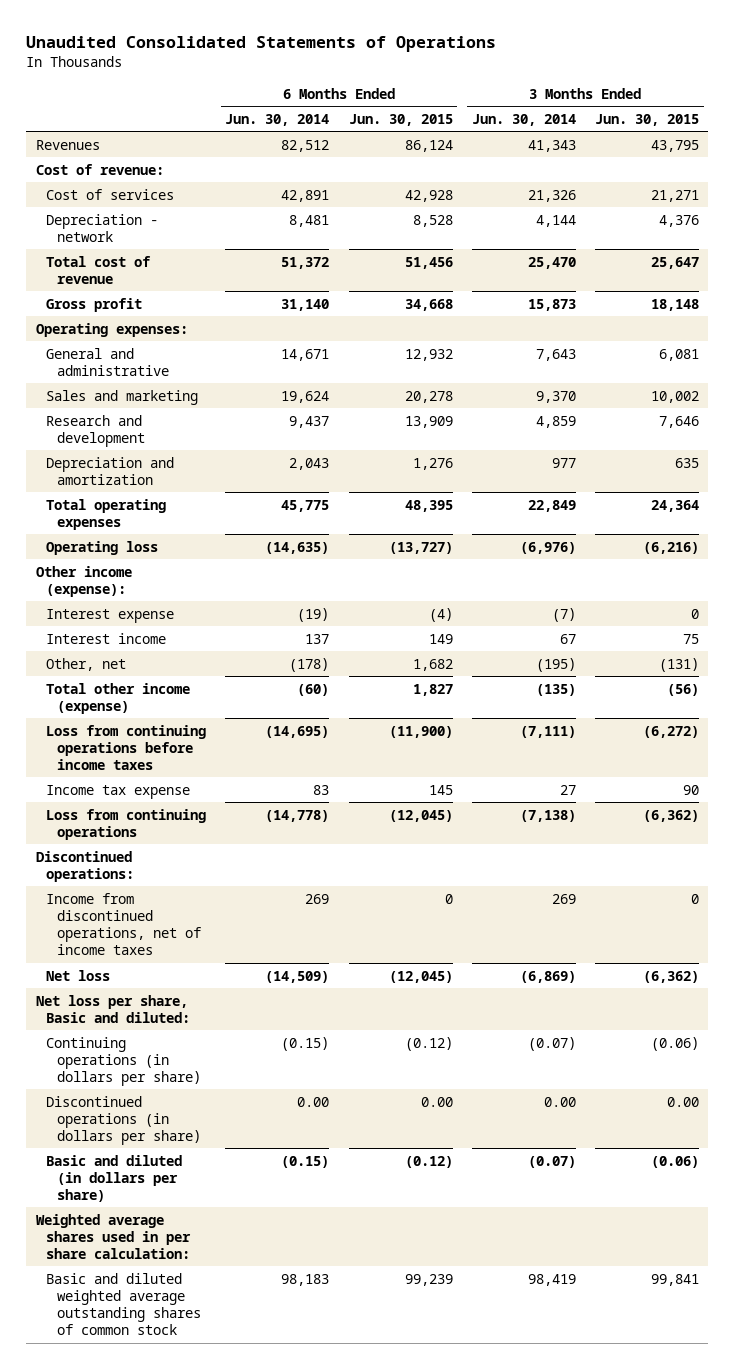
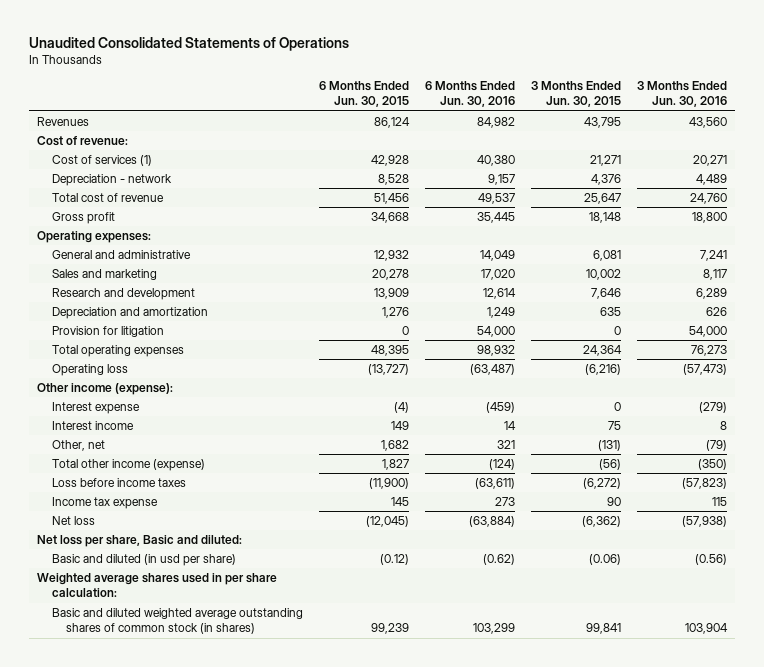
- | 6 Months Ended Jun. 30, 2014 | 6 Months Ended Jun. 30, 2015 | 3 Months Ended Jun. 30, 2014 | 3 Months Ended Jun. 30, 2015
+ | 6 Months Ended Jun. 30, 2015 | 6 Months Ended Jun. 30, 2016 | 3 Months Ended Jun. 30, 2015 | 3 Months Ended Jun. 30, 2016
- Cost of services | 42,891 | 42,928 | 21,326 | 21,271
+ Cost of services (1) | 42,928 | 40,380 | 21,271 | 20,271
+ Provision for litigation | 0 | 54,000 | 0 | 54,000
- Loss from continuing operations before income taxes | (14,695) | (11,900) | (7,111) | (6,272)
+ Loss before income taxes | (11,900) | (63,611) | (6,272) | (57,823)
- Loss from continuing operations | (14,778) | (12,045) | (7,138) | (6,362)
- Discontinued operations:
- Income from discontinued operations, net of income taxes | 269 | 0 | 269 | 0
- Continuing operations (in dollars per share) | (0.15) | (0.12) | (0.07) | (0.06)
- Discontinued operations (in dollars per share) | 0.00 | 0.00 | 0.00 | 0.00
- Basic and diluted (in dollars per share) | (0.15) | (0.12) | (0.07) | (0.06)
+ Basic and diluted (in usd per share) | (0.12) | (0.62) | (0.06) | (0.56)
- Basic and diluted weighted average outstanding shares of common stock | 98,183 | 99,239 | 98,419 | 99,841
+ Basic and diluted weighted average outstanding shares of common stock (in shares) | 99,239 | 103,299 | 99,841 | 103,904

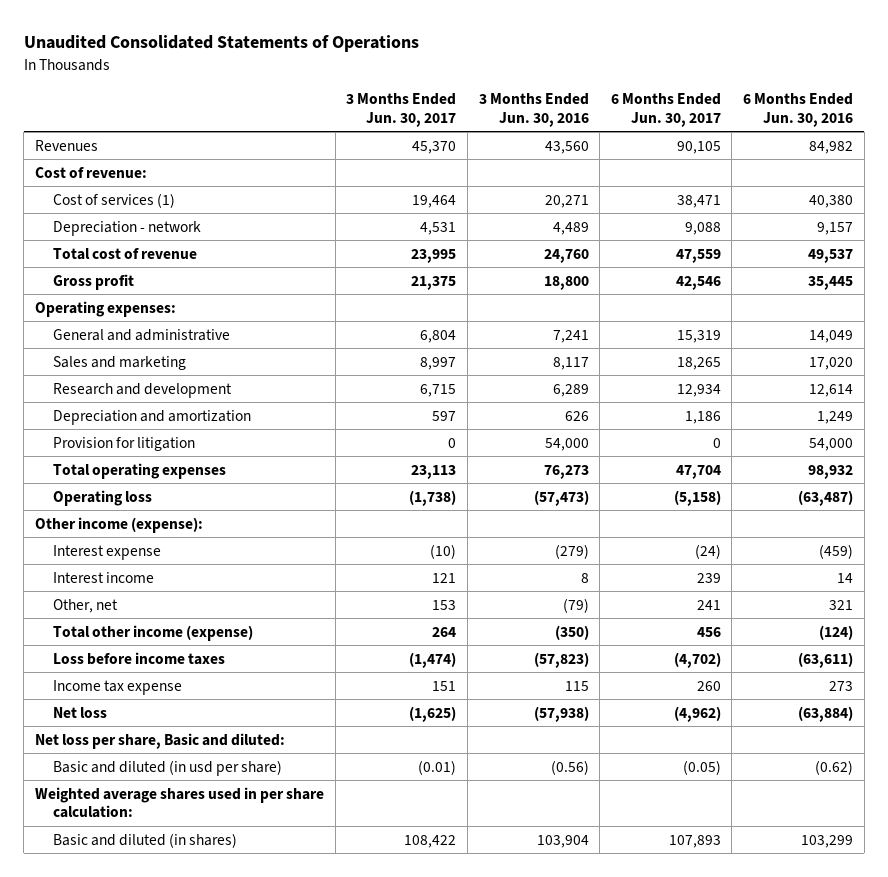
- | 6 Months Ended Jun. 30, 2015 | 6 Months Ended Jun. 30, 2016 | 3 Months Ended Jun. 30, 2015 | 3 Months Ended Jun. 30, 2016
+ | 3 Months Ended Jun. 30, 2017 | 3 Months Ended Jun. 30, 2016 | 6 Months Ended Jun. 30, 2017 | 6 Months Ended Jun. 30, 2016
- Basic and diluted weighted average outstanding shares of common stock (in shares) | 99,239 | 103,299 | 99,841 | 103,904
+ Basic and diluted (in shares) | 108,422 | 103,904 | 107,893 | 103,299

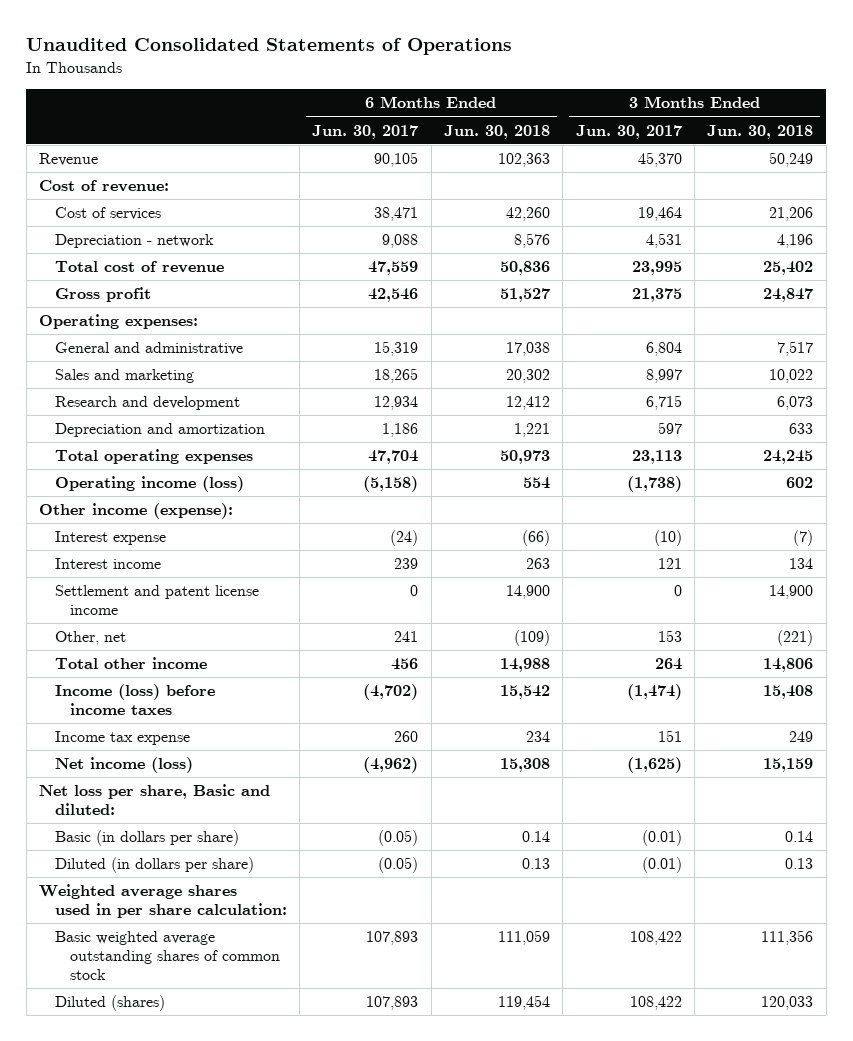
- | 3 Months Ended Jun. 30, 2017 | 3 Months Ended Jun. 30, 2016 | 6 Months Ended Jun. 30, 2017 | 6 Months Ended Jun. 30, 2016
+ | 6 Months Ended Jun. 30, 2017 | 6 Months Ended Jun. 30, 2018 | 3 Months Ended Jun. 30, 2017 | 3 Months Ended Jun. 30, 2018
- Revenues | 45,370 | 43,560 | 90,105 | 84,982
+ Revenue | 90,105 | 102,363 | 45,370 | 50,249
- Cost of services (1) | 19,464 | 20,271 | 38,471 | 40,380
+ Cost of services | 38,471 | 42,260 | 19,464 | 21,206
- Provision for litigation | 0 | 54,000 | 0 | 54,000
- Operating loss | (1,738) | (57,473) | (5,158) | (63,487)
+ Operating income (loss) | (5,158) | 554 | (1,738) | 602
+ Settlement and patent license income | 0 | 14,900 | 0 | 14,900
- Total other income (expense) | 264 | (350) | 456 | (124)
- Loss before income taxes | (1,474) | (57,823) | (4,702) | (63,611)
+ Total other income | 456 | 14,988 | 264 | 14,806
+ Income (loss) before income taxes | (4,702) | 15,542 | (1,474) | 15,408
- Net loss | (1,625) | (57,938) | (4,962) | (63,884)
+ Net income (loss) | (4,962) | 15,308 | (1,625) | 15,159
- Basic and diluted (in usd per share) | (0.01) | (0.56) | (0.05) | (0.62)
+ Basic (in dollars per share) | (0.05) | 0.14 | (0.01) | 0.14
+ Diluted (in dollars per share) | (0.05) | 0.13 | (0.01) | 0.13
- Basic and diluted (in shares) | 108,422 | 103,904 | 107,893 | 103,299
+ Basic weighted average outstanding shares of common stock | 107,893 | 111,059 | 108,422 | 111,356
+ Diluted (shares) | 107,893 | 119,454 | 108,422 | 120,033

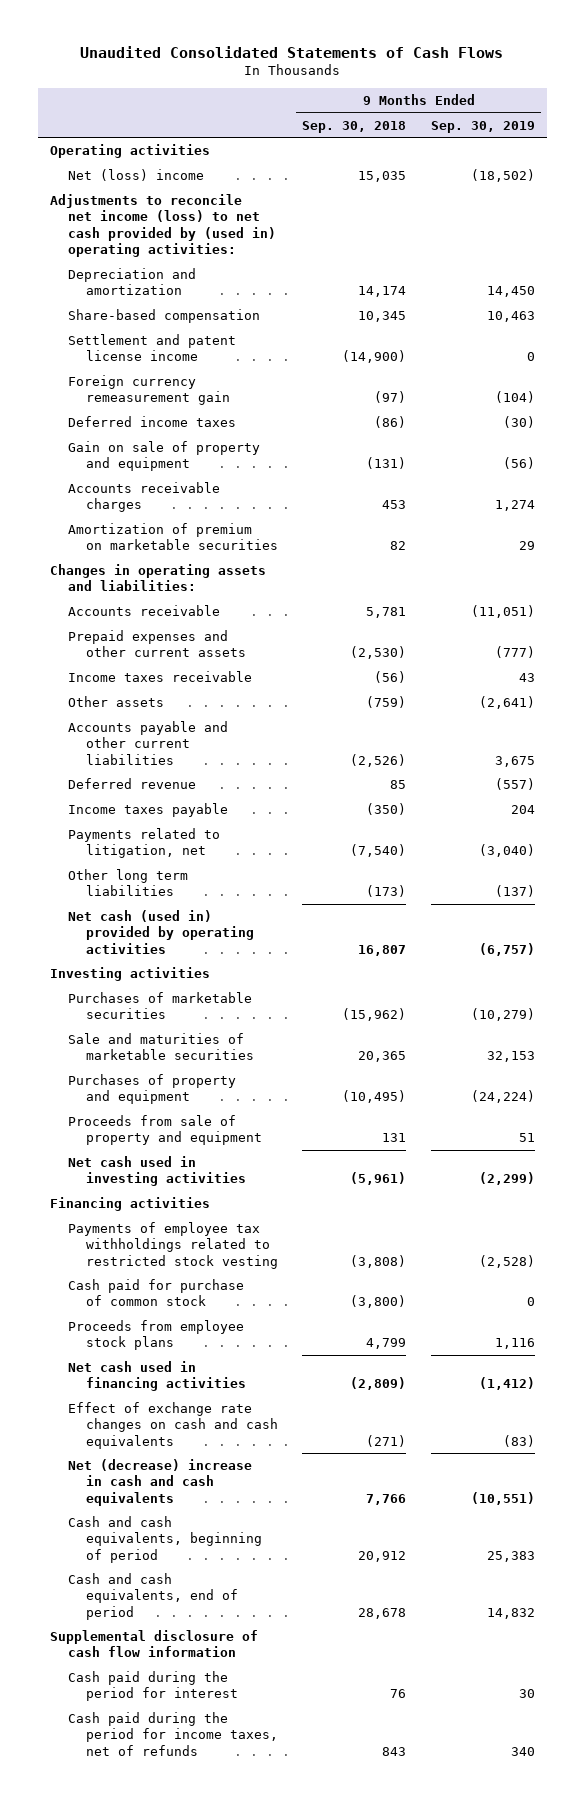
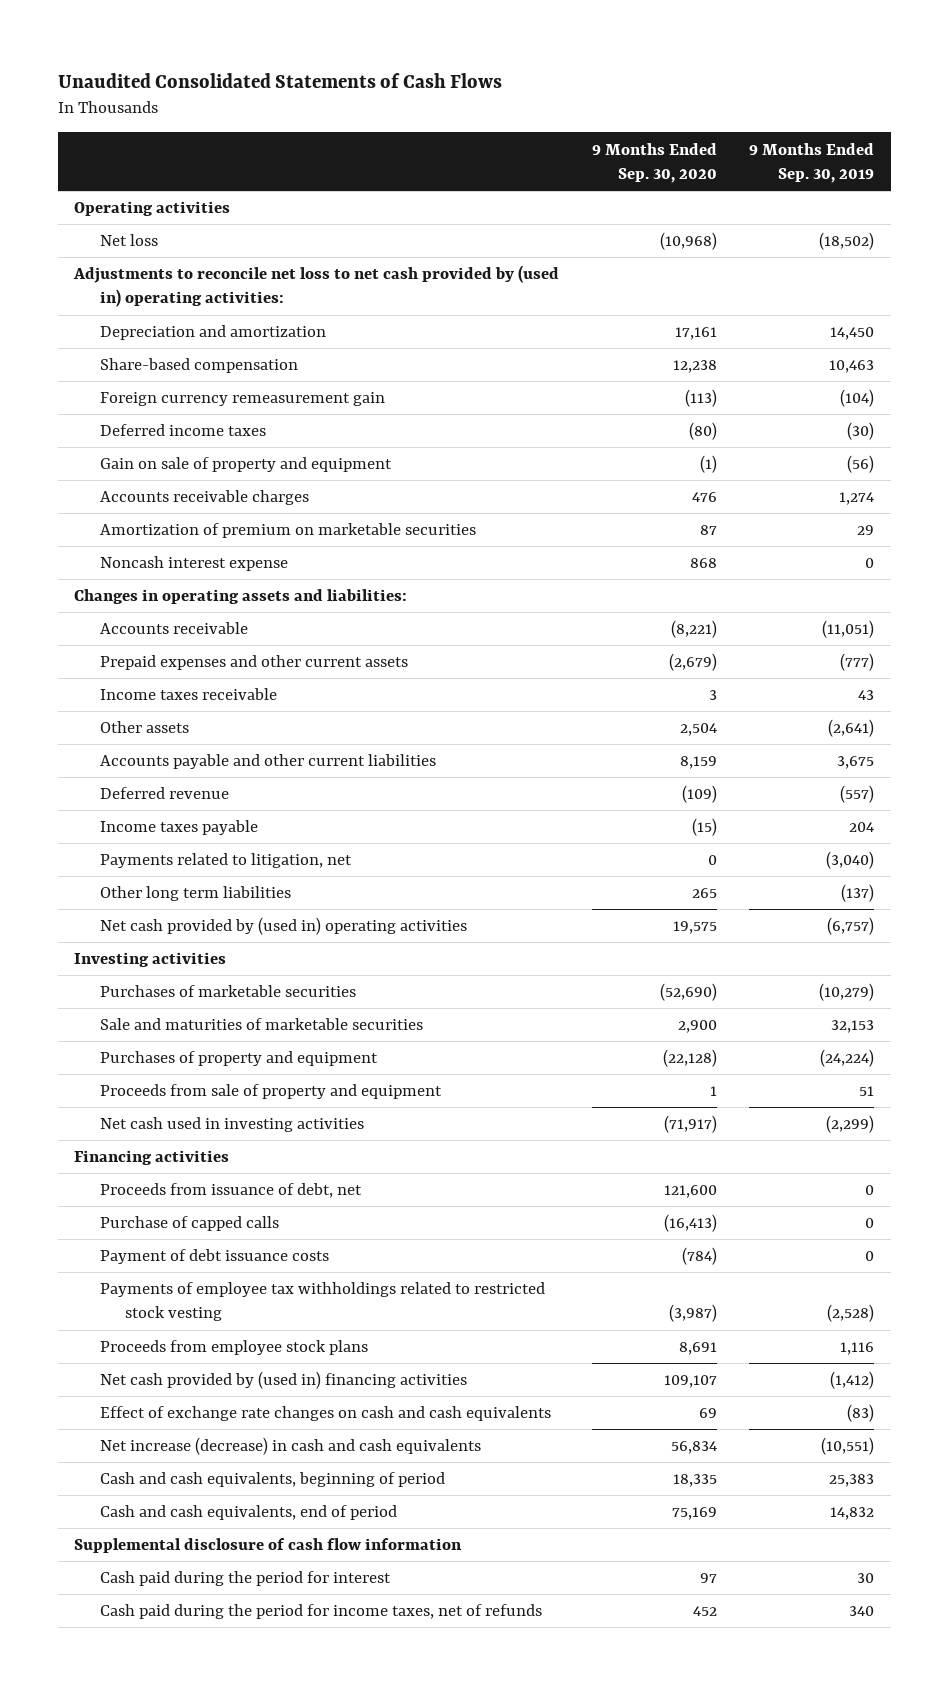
- | 9 Months Ended Sep. 30, 2018 | 9 Months Ended Sep. 30, 2019
+ | 9 Months Ended Sep. 30, 2020 | 9 Months Ended Sep. 30, 2019
- Net (loss) income | 15,035 | (18,502)
- Adjustments to reconcile net income (loss) to net cash provided by (used in) operating activities:
+ Net loss | (10,968) | (18,502)
+ Adjustments to reconcile net loss to net cash provided by (used in) operating activities:
- Settlement and patent license income | (14,900) | 0
+ Noncash interest expense | 868 | 0
- Net cash (used in) provided by operating activities | 16,807 | (6,757)
+ Net cash provided by (used in) operating activities | 19,575 | (6,757)
+ Proceeds from issuance of debt, net | 121,600 | 0
+ Purchase of capped calls | (16,413) | 0
+ Payment of debt issuance costs | (784) | 0
- Cash paid for purchase of common stock | (3,800) | 0
- Net cash used in financing activities | (2,809) | (1,412)
+ Net cash provided by (used in) financing activities | 109,107 | (1,412)
- Net (decrease) increase in cash and cash equivalents | 7,766 | (10,551)
+ Net increase (decrease) in cash and cash equivalents | 56,834 | (10,551)

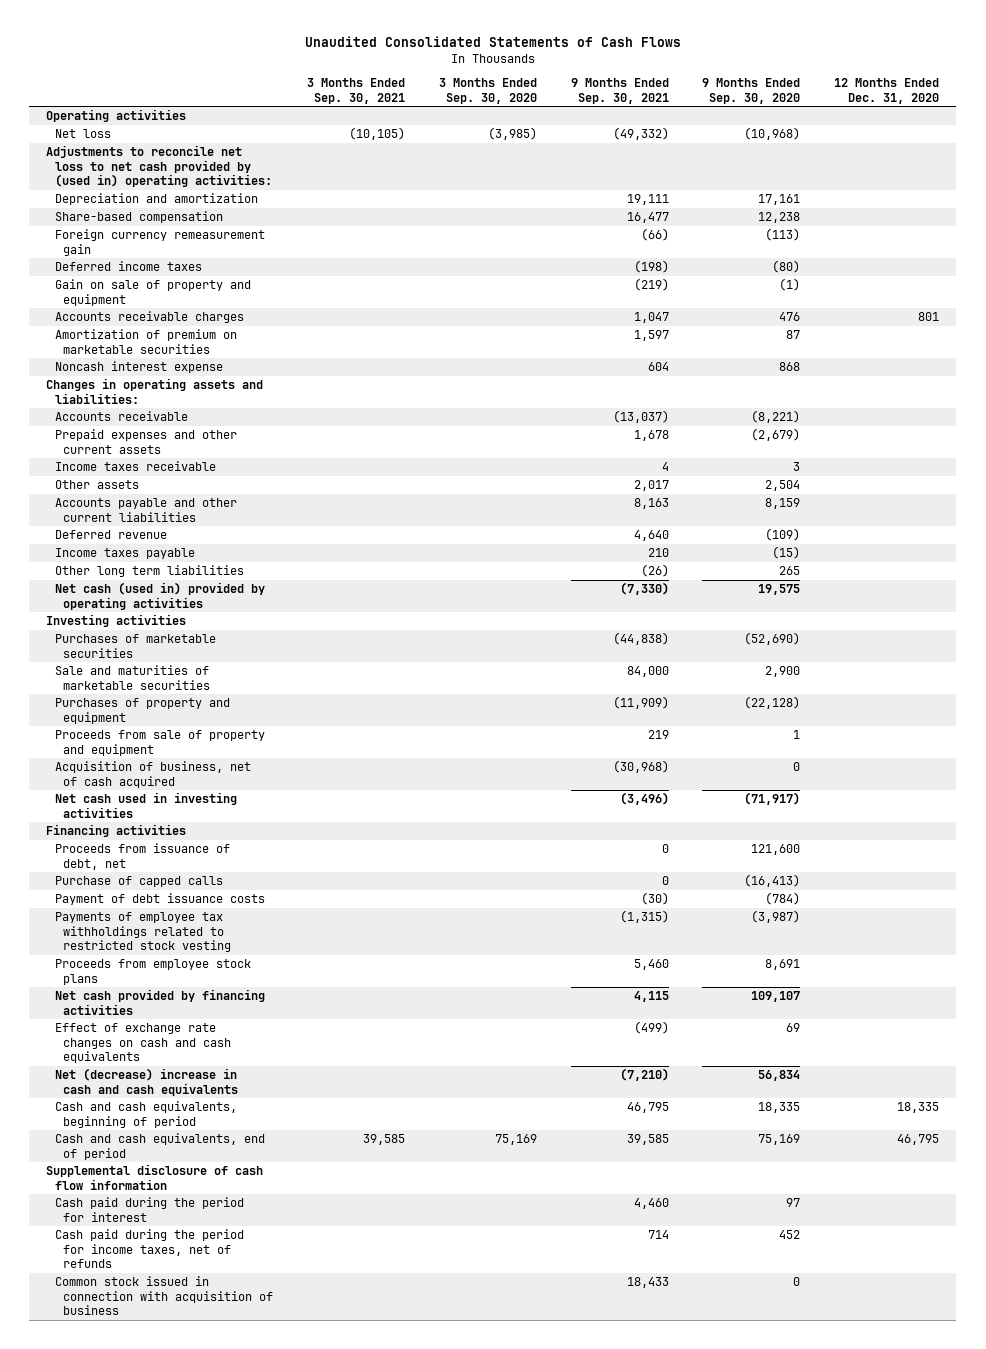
- | 9 Months Ended Sep. 30, 2020 | 9 Months Ended Sep. 30, 2019
+ | 3 Months Ended Sep. 30, 2021 | 3 Months Ended Sep. 30, 2020 | 9 Months Ended Sep. 30, 2021 | 9 Months Ended Sep. 30, 2020 | 12 Months Ended Dec. 31, 2020
- Payments related to litigation, net | 0 | (3,040)
- Net cash provided by (used in) operating activities | 19,575 | (6,757)
+ Net cash (used in) provided by operating activities | | | (7,330) | 19,575 |
+ Acquisition of business, net of cash acquired | | | (30,968) | 0 |
- Net cash provided by (used in) financing activities | 109,107 | (1,412)
+ Net cash provided by financing activities | | | 4,115 | 109,107 |
- Net increase (decrease) in cash and cash equivalents | 56,834 | (10,551)
+ Net (decrease) increase in cash and cash equivalents | | | (7,210) | 56,834 |
+ Common stock issued in connection with acquisition of business | | | 18,433 | 0 |

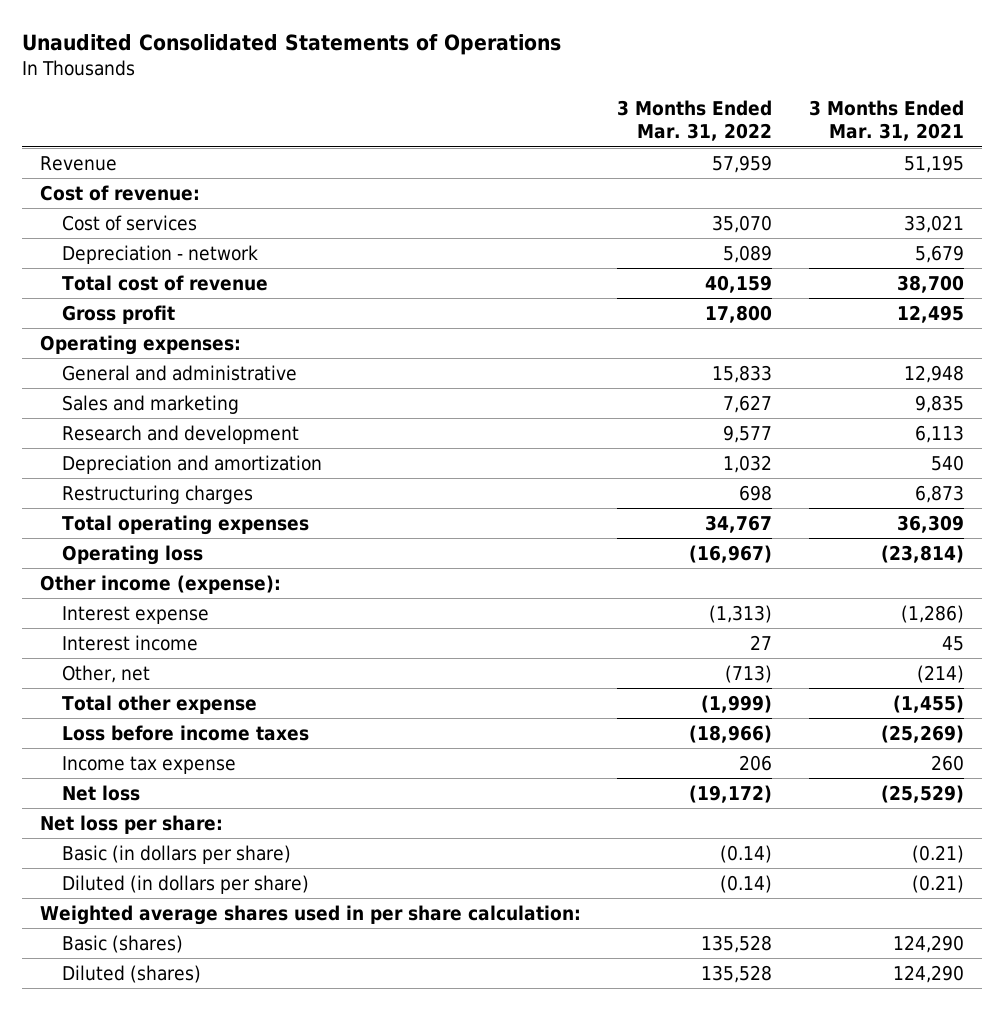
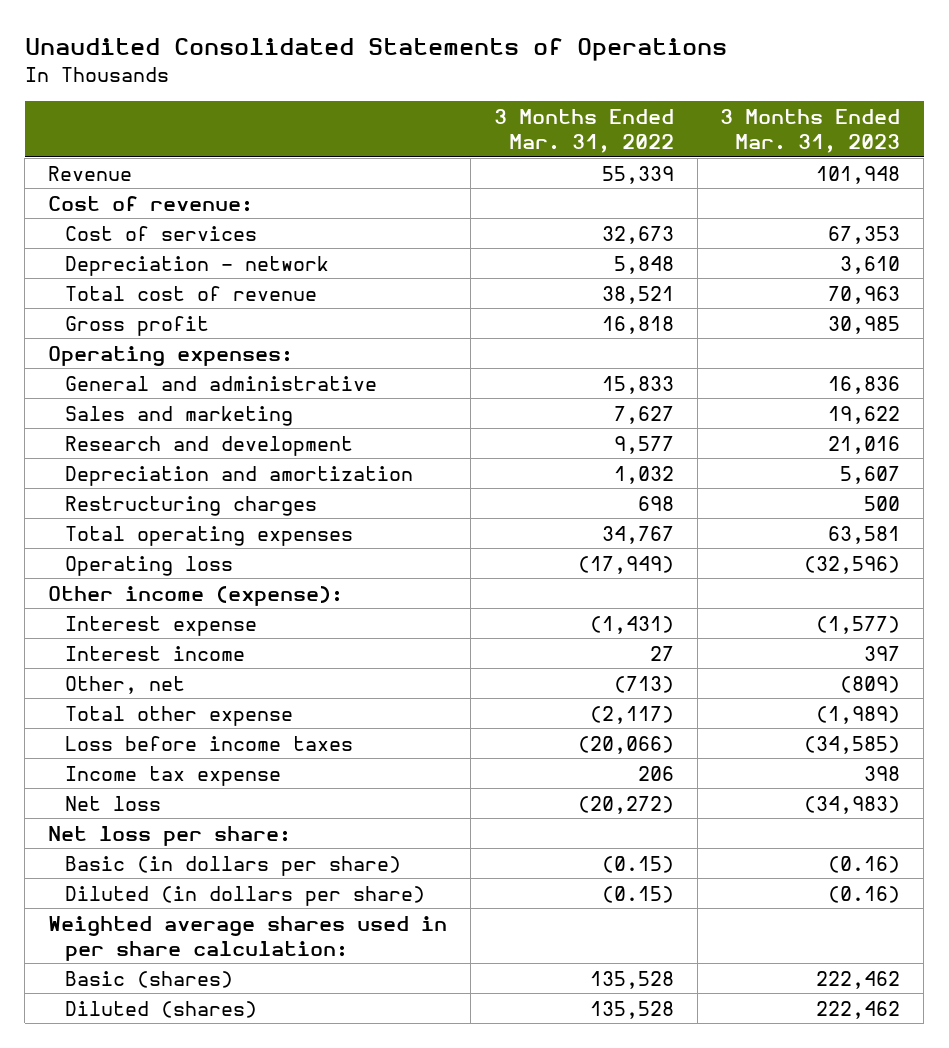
- | 3 Months Ended Mar. 31, 2022 | 3 Months Ended Mar. 31, 2021
+ | 3 Months Ended Mar. 31, 2022 | 3 Months Ended Mar. 31, 2023
- Revenue | 57,959 | 51,195
+ Revenue | 55,339 | 101,948
- Cost of services | 35,070 | 33,021
- Depreciation - network | 5,089 | 5,679
- Total cost of revenue | 40,159 | 38,700
- Gross profit | 17,800 | 12,495
+ Cost of services | 32,673 | 67,353
+ Depreciation - network | 5,848 | 3,610
+ Total cost of revenue | 38,521 | 70,963
+ Gross profit | 16,818 | 30,985
- Operating loss | (16,967) | (23,814)
+ Operating loss | (17,949) | (32,596)
- Interest expense | (1,313) | (1,286)
+ Interest expense | (1,431) | (1,577)
- Total other expense | (1,999) | (1,455)
- Loss before income taxes | (18,966) | (25,269)
+ Total other expense | (2,117) | (1,989)
+ Loss before income taxes | (20,066) | (34,585)
- Net loss | (19,172) | (25,529)
+ Net loss | (20,272) | (34,983)
- Basic (in dollars per share) | (0.14) | (0.21)
- Diluted (in dollars per share) | (0.14) | (0.21)
+ Basic (in dollars per share) | (0.15) | (0.16)
+ Diluted (in dollars per share) | (0.15) | (0.16)

